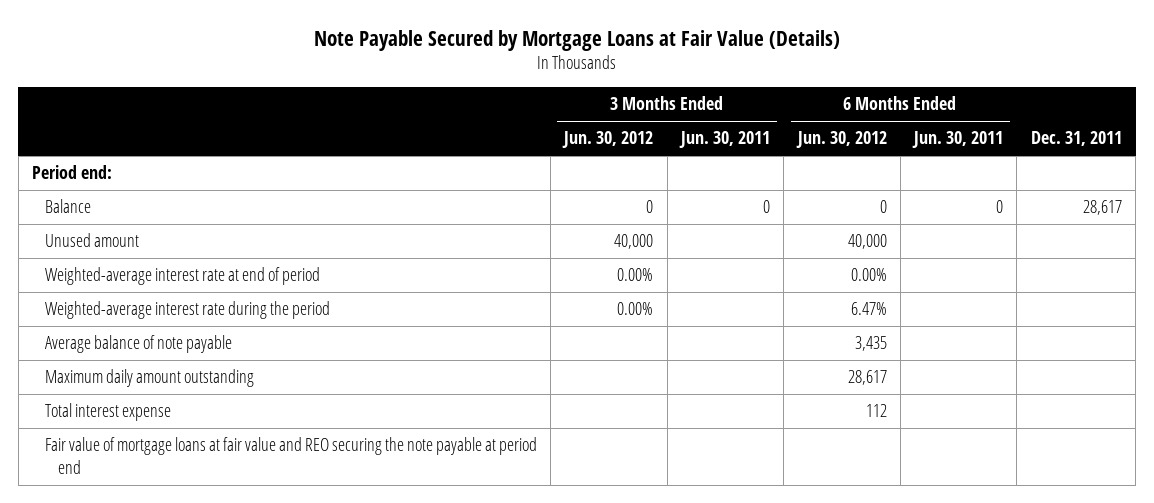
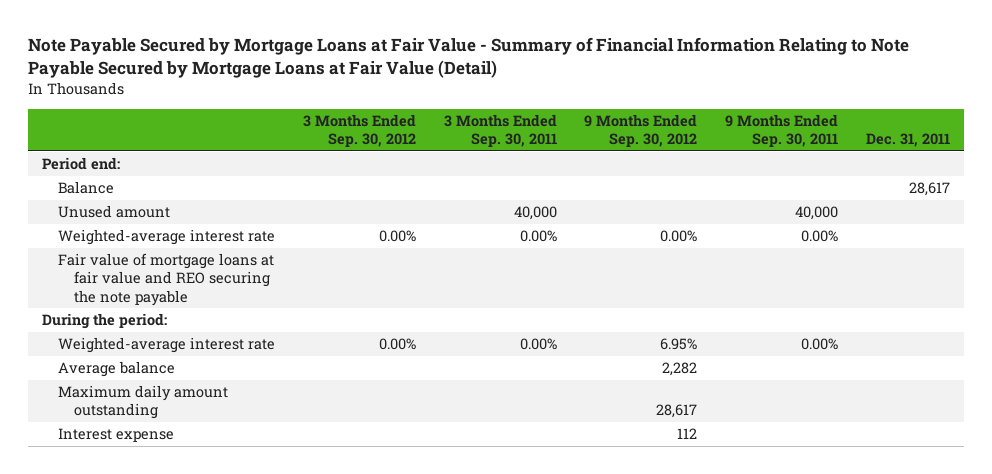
- Note Payable Secured by Mortgage Loans at Fair Value (Details)
+ Note Payable Secured by Mortgage Loans at Fair Value - Summary of Financial Information Relating to Note Payable Secured by Mortgage Loans at Fair Value (Detail)
- | 3 Months Ended Jun. 30, 2012 | 3 Months Ended Jun. 30, 2011 | 6 Months Ended Jun. 30, 2012 | 6 Months Ended Jun. 30, 2011 | Dec. 31, 2011
+ | 3 Months Ended Sep. 30, 2012 | 3 Months Ended Sep. 30, 2011 | 9 Months Ended Sep. 30, 2012 | 9 Months Ended Sep. 30, 2011 | Dec. 31, 2011
- Weighted-average interest rate at end of period | 0.00% | | 0.00% | |
- Weighted-average interest rate during the period | 0.00% | | 6.47% | |
- Average balance of note payable | | | 3,435 | |
+ Weighted-average interest rate | 0.00% | 0.00% | 0.00% | 0.00% |
+ Fair value of mortgage loans at fair value and REO securing the note payable
+ During the period:
+ Weighted-average interest rate | 0.00% | 0.00% | 6.95% | 0.00% |
+ Average balance | | | 2,282 | |
- Total interest expense | | | 112 | |
- Fair value of mortgage loans at fair value and REO securing the note payable at period end
+ Interest expense | | | 112 | |

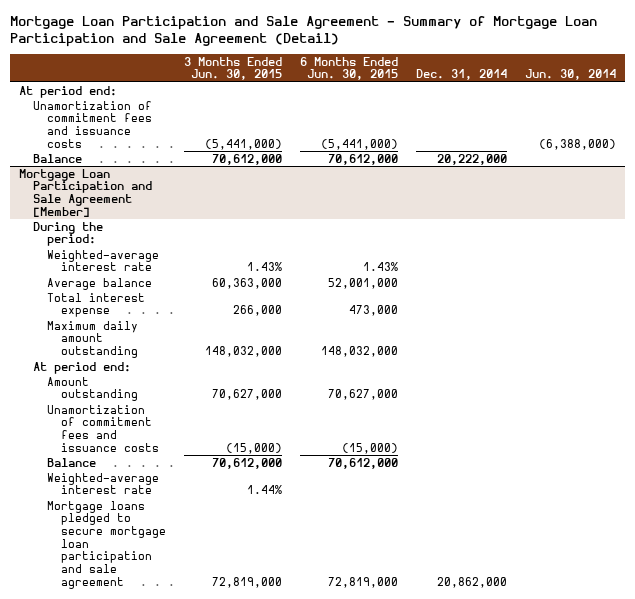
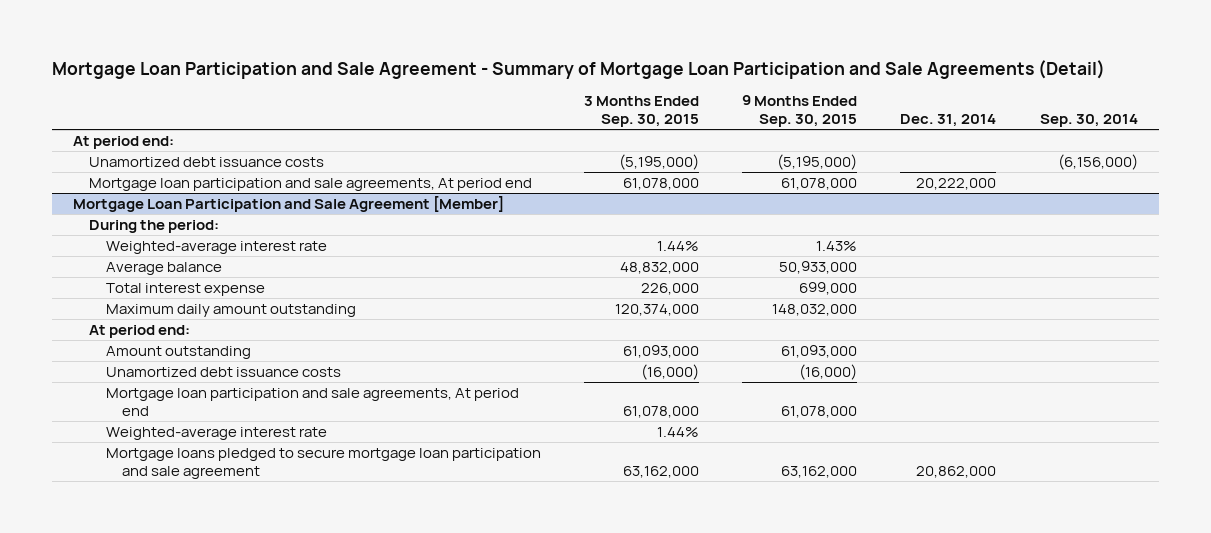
- Mortgage Loan Participation and Sale Agreement - Summary of Mortgage Loan Participation and Sale Agreement (Detail)
+ Mortgage Loan Participation and Sale Agreement - Summary of Mortgage Loan Participation and Sale Agreements (Detail)
- | 3 Months Ended Jun. 30, 2015 | 6 Months Ended Jun. 30, 2015 | Dec. 31, 2014 | Jun. 30, 2014
+ | 3 Months Ended Sep. 30, 2015 | 9 Months Ended Sep. 30, 2015 | Dec. 31, 2014 | Sep. 30, 2014
- Unamortization of commitment fees and issuance costs | (5,441,000) | (5,441,000) | | (6,388,000)
- Balance | 70,612,000 | 70,612,000 | 20,222,000 |
+ Unamortized debt issuance costs | (5,195,000) | (5,195,000) | | (6,156,000)
+ Mortgage loan participation and sale agreements, At period end | 61,078,000 | 61,078,000 | 20,222,000 |
@ Mortgage Loan Participation and Sale Agreement [Member]
- Unamortization of commitment fees and issuance costs | (15,000) | (15,000) | |
- Balance | 70,612,000 | 70,612,000 | |
+ Unamortized debt issuance costs | (16,000) | (16,000) | |
+ Mortgage loan participation and sale agreements, At period end | 61,078,000 | 61,078,000 | |

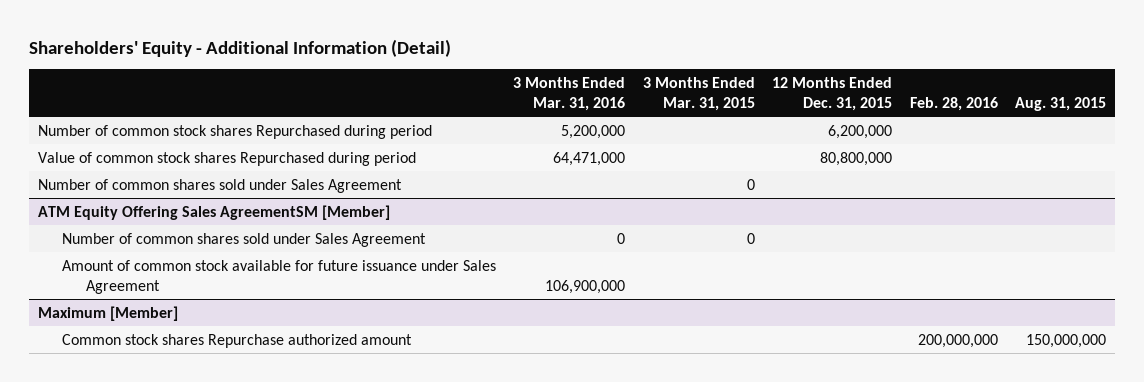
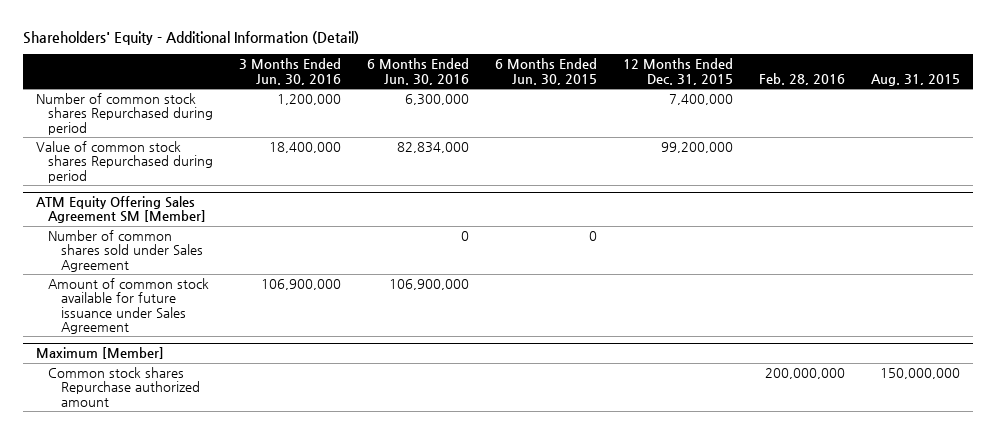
- | 3 Months Ended Mar. 31, 2016 | 3 Months Ended Mar. 31, 2015 | 12 Months Ended Dec. 31, 2015 | Feb. 28, 2016 | Aug. 31, 2015
+ | 3 Months Ended Jun. 30, 2016 | 6 Months Ended Jun. 30, 2016 | 6 Months Ended Jun. 30, 2015 | 12 Months Ended Dec. 31, 2015 | Feb. 28, 2016 | Aug. 31, 2015
- Number of common stock shares Repurchased during period | 5,200,000 | | 6,200,000 | |
- Value of common stock shares Repurchased during period | 64,471,000 | | 80,800,000 | |
- Number of common shares sold under Sales Agreement | | 0 | | |
- ATM Equity Offering Sales AgreementSM [Member]
- Number of common shares sold under Sales Agreement | 0 | 0 | | |
- Amount of common stock available for future issuance under Sales Agreement | 106,900,000 | | | |
+ Number of common stock shares Repurchased during period | 1,200,000 | 6,300,000 | | 7,400,000 | |
+ Value of common stock shares Repurchased during period | 18,400,000 | 82,834,000 | | 99,200,000 | |
+ ATM Equity Offering Sales Agreement SM [Member]
+ Number of common shares sold under Sales Agreement | | 0 | 0 | | |
+ Amount of common stock available for future issuance under Sales Agreement | 106,900,000 | 106,900,000 | | | |

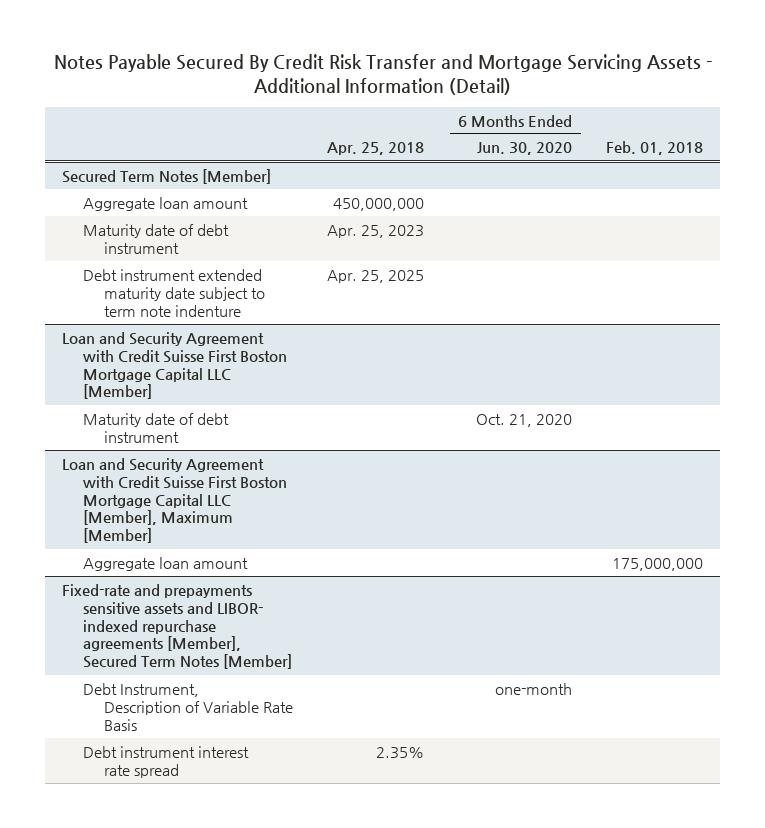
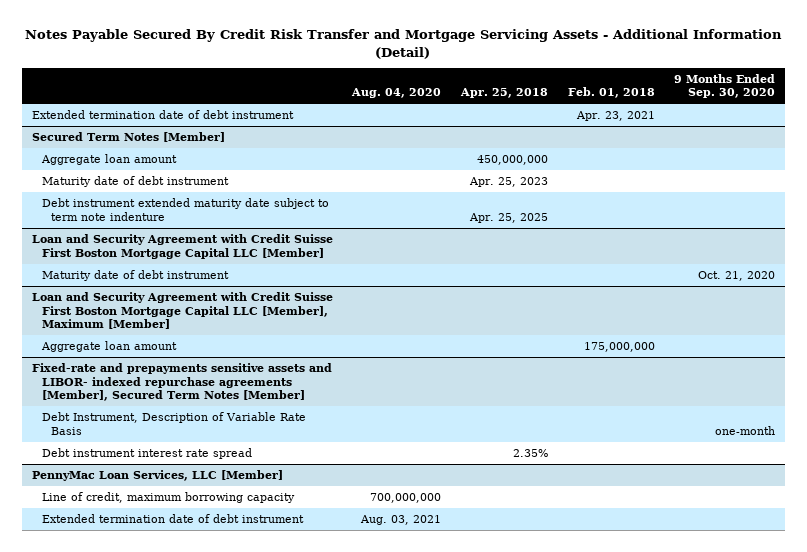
- | Apr. 25, 2018 | 6 Months Ended Jun. 30, 2020 | Feb. 01, 2018
+ | Aug. 04, 2020 | Apr. 25, 2018 | Feb. 01, 2018 | 9 Months Ended Sep. 30, 2020
+ Extended termination date of debt instrument | | | Apr. 23, 2021 |
+ PennyMac Loan Services, LLC [Member]
+ Line of credit, maximum borrowing capacity | 700,000,000 | | |
+ Extended termination date of debt instrument | Aug. 03, 2021 | | |

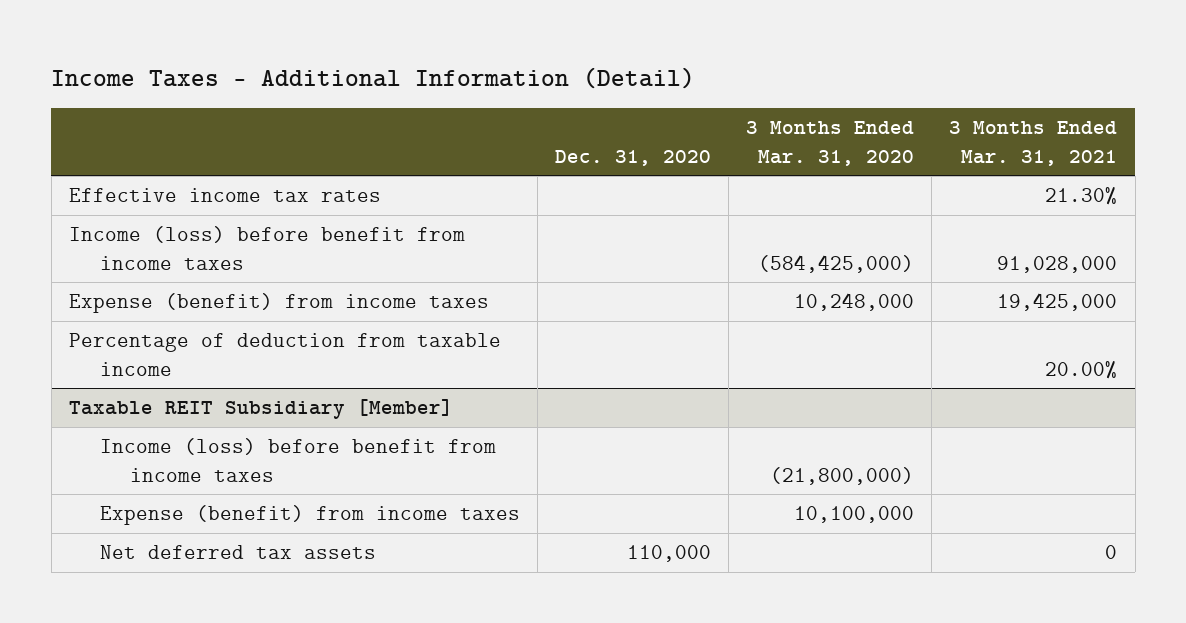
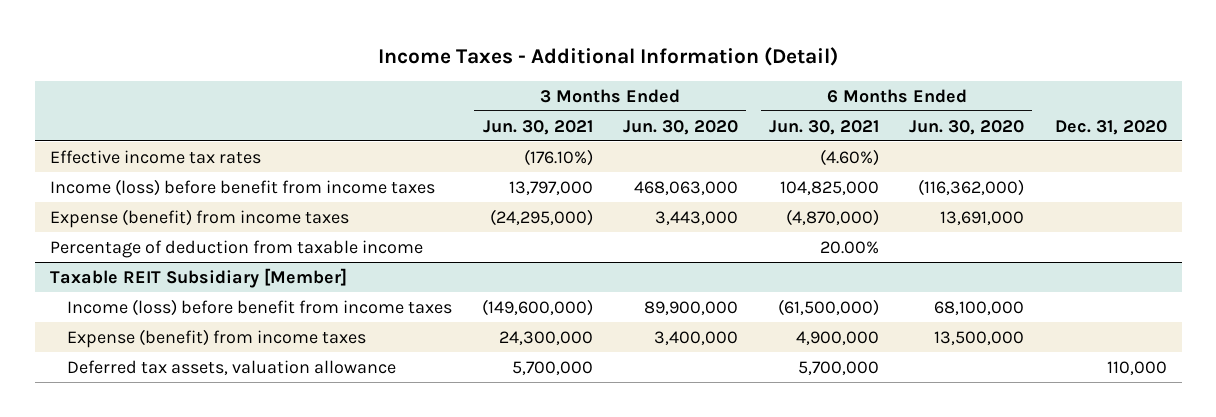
- | Dec. 31, 2020 | 3 Months Ended Mar. 31, 2020 | 3 Months Ended Mar. 31, 2021
+ | 3 Months Ended Jun. 30, 2021 | 3 Months Ended Jun. 30, 2020 | 6 Months Ended Jun. 30, 2021 | 6 Months Ended Jun. 30, 2020 | Dec. 31, 2020
@ Taxable REIT Subsidiary [Member]
- Net deferred tax assets | 110,000 | | 0
+ Deferred tax assets, valuation allowance | 5,700,000 | | 5,700,000 | | 110,000

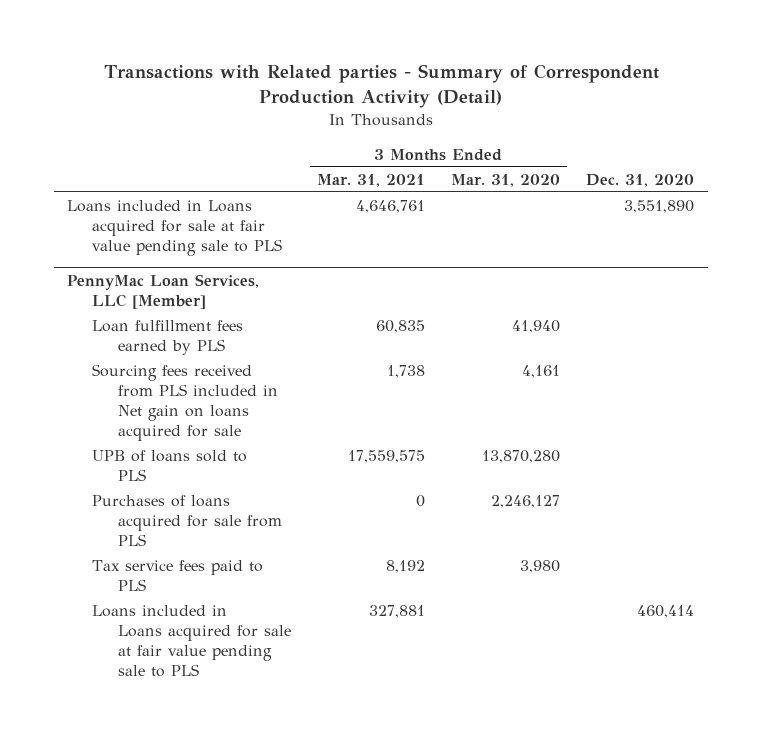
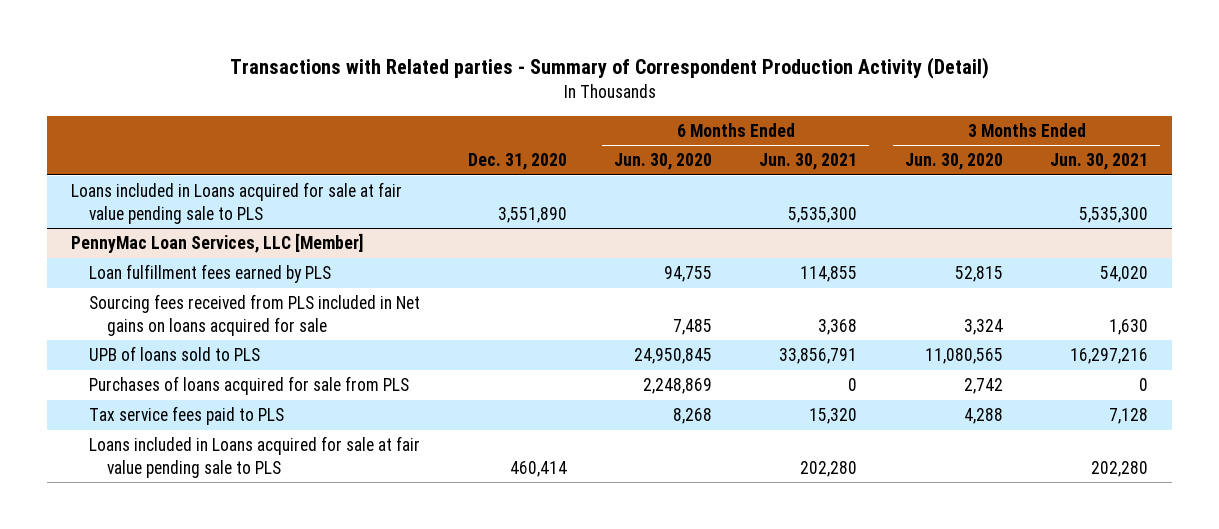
- | 3 Months Ended Mar. 31, 2021 | 3 Months Ended Mar. 31, 2020 | Dec. 31, 2020
+ | Dec. 31, 2020 | 6 Months Ended Jun. 30, 2020 | 6 Months Ended Jun. 30, 2021 | 3 Months Ended Jun. 30, 2020 | 3 Months Ended Jun. 30, 2021
@ PennyMac Loan Services, LLC [Member]
- Sourcing fees received from PLS included in Net gain on loans acquired for sale | 1,738 | 4,161 |
+ Sourcing fees received from PLS included in Net gains on loans acquired for sale | | 7,485 | 3,368 | 3,324 | 1,630

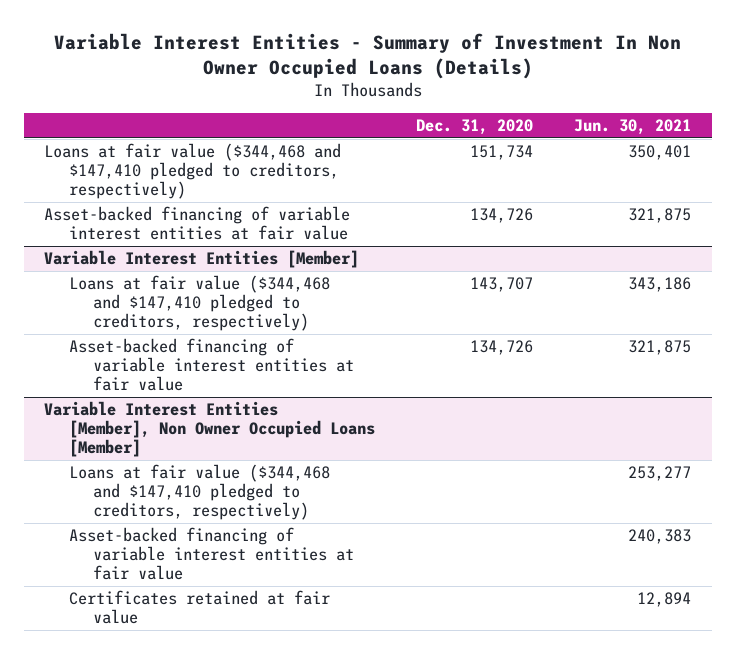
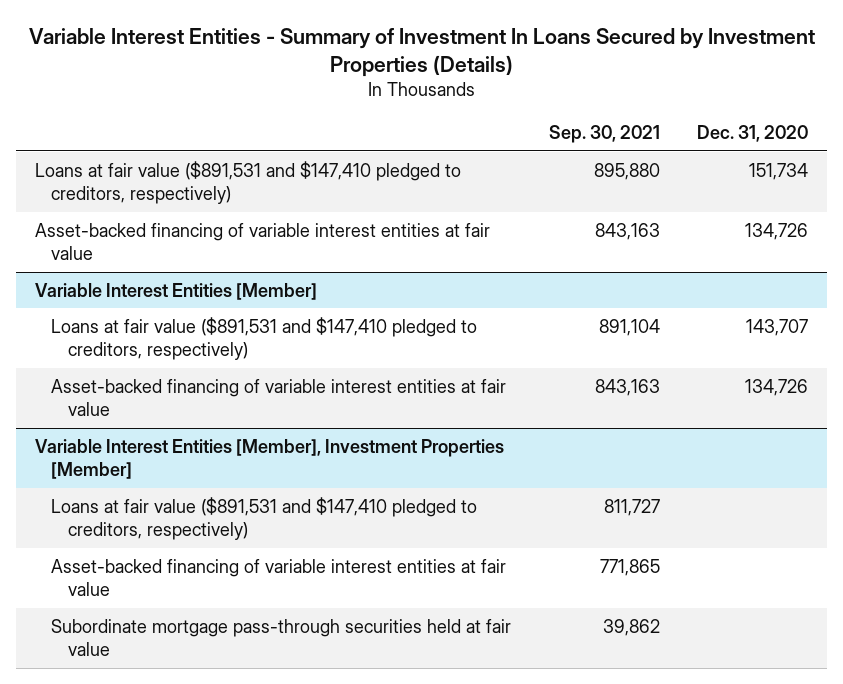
- Variable Interest Entities - Summary of Investment In Non Owner Occupied Loans (Details)
+ Variable Interest Entities - Summary of Investment In Loans Secured by Investment Properties (Details)
- | Dec. 31, 2020 | Jun. 30, 2021
+ | Sep. 30, 2021 | Dec. 31, 2020
- Loans at fair value ($344,468 and $147,410 pledged to creditors, respectively) | 151,734 | 350,401
+ Loans at fair value ($891,531 and $147,410 pledged to creditors, respectively) | 895,880 | 151,734
@ Variable Interest Entities [Member]
- Loans at fair value ($344,468 and $147,410 pledged to creditors, respectively) | 143,707 | 343,186
+ Loans at fair value ($891,531 and $147,410 pledged to creditors, respectively) | 891,104 | 143,707
- Variable Interest Entities [Member], Non Owner Occupied Loans [Member]
- Loans at fair value ($344,468 and $147,410 pledged to creditors, respectively) | | 253,277
- Asset-backed financing of variable interest entities at fair value | | 240,383
- Certificates retained at fair value | | 12,894
+ Variable Interest Entities [Member], Investment Properties [Member]
+ Loans at fair value ($891,531 and $147,410 pledged to creditors, respectively) | 811,727 |
+ Asset-backed financing of variable interest entities at fair value | 771,865 |
+ Subordinate mortgage pass-through securities held at fair value | 39,862 |

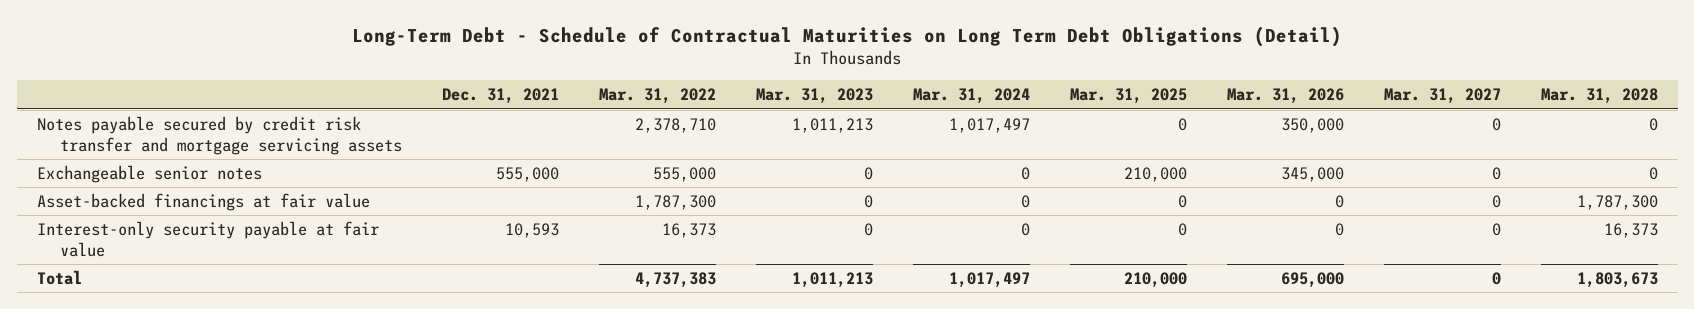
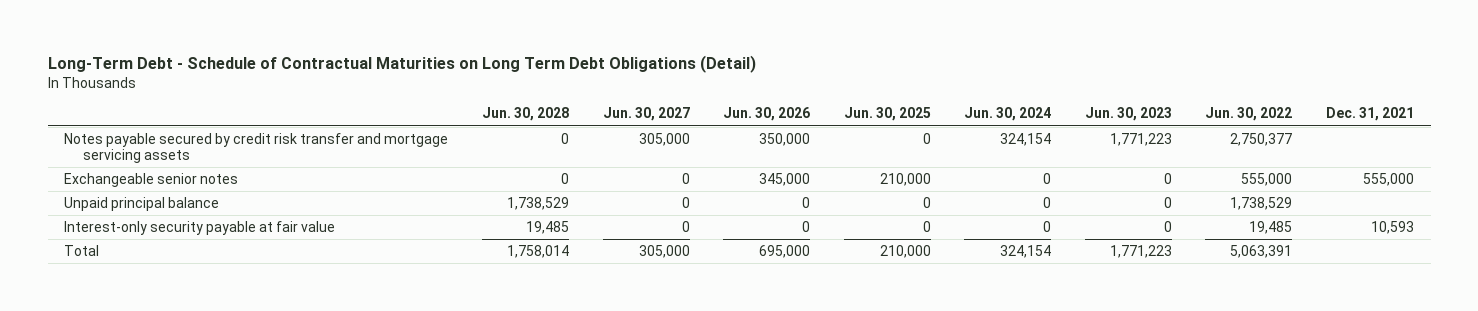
- | Dec. 31, 2021 | Mar. 31, 2022 | Mar. 31, 2023 | Mar. 31, 2024 | Mar. 31, 2025 | Mar. 31, 2026 | Mar. 31, 2027 | Mar. 31, 2028
+ | Jun. 30, 2028 | Jun. 30, 2027 | Jun. 30, 2026 | Jun. 30, 2025 | Jun. 30, 2024 | Jun. 30, 2023 | Jun. 30, 2022 | Dec. 31, 2021
- Asset-backed financings at fair value | | 1,787,300 | 0 | 0 | 0 | 0 | 0 | 1,787,300
+ Unpaid principal balance | 1,738,529 | 0 | 0 | 0 | 0 | 0 | 1,738,529 |

